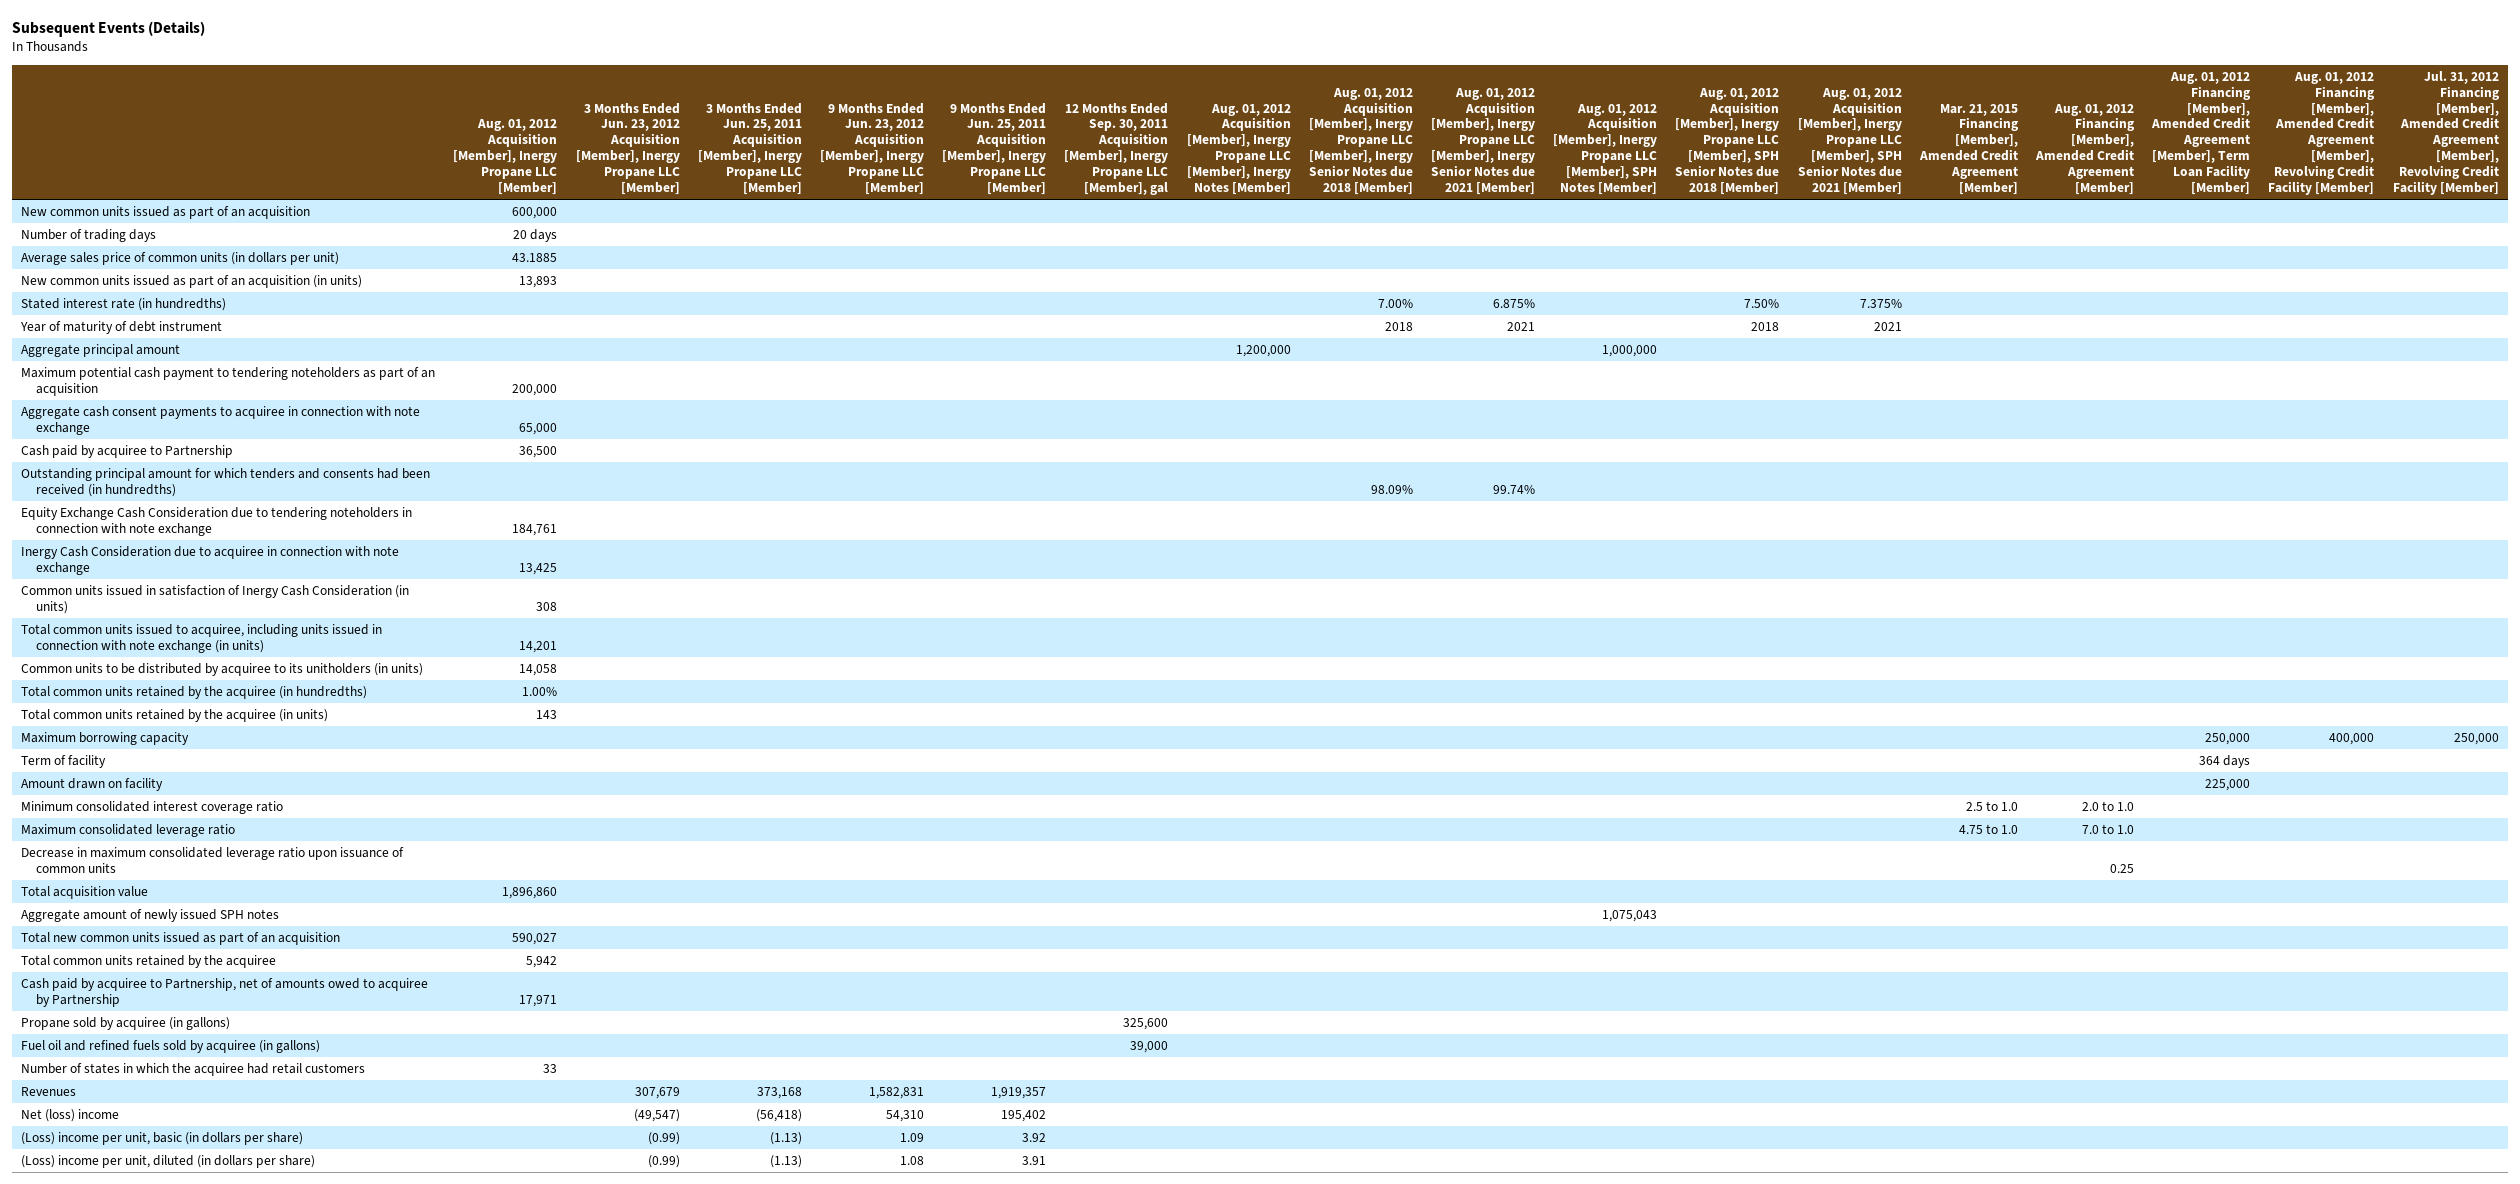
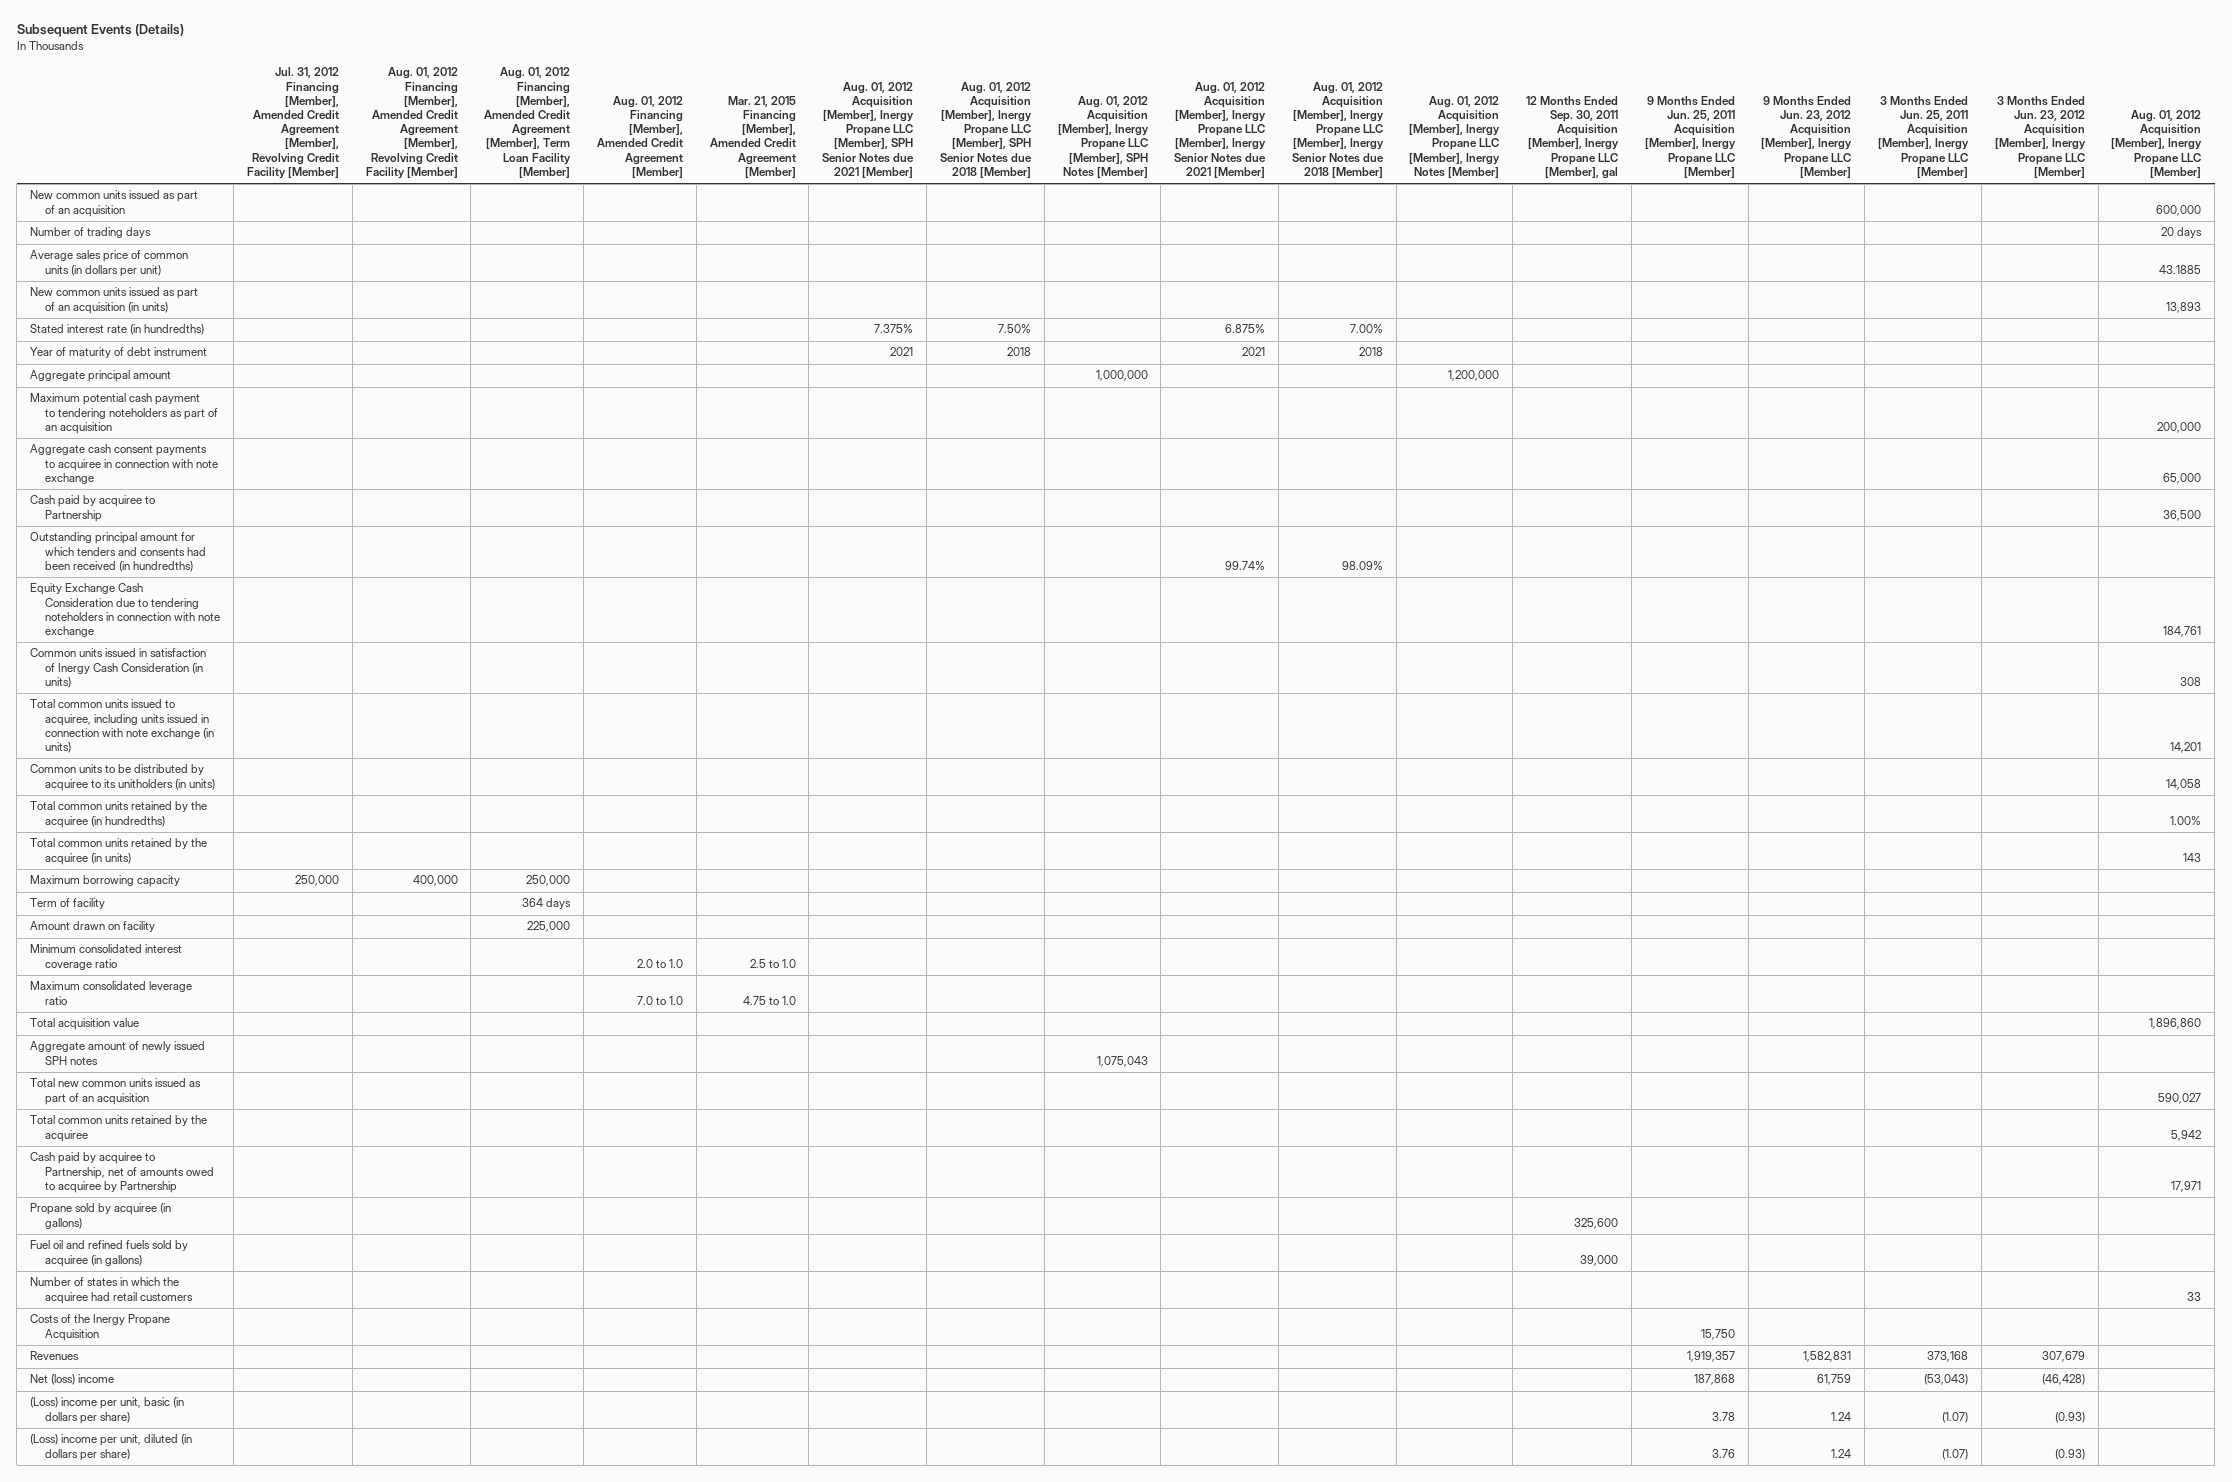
- | Aug. 01, 2012 Acquisition [Member], Inergy Propane LLC [Member] | 3 Months Ended Jun. 23, 2012 Acquisition [Member], Inergy Propane LLC [Member] | 3 Months Ended Jun. 25, 2011 Acquisition [Member], Inergy Propane LLC [Member] | 9 Months Ended Jun. 23, 2012 Acquisition [Member], Inergy Propane LLC [Member] | 9 Months Ended Jun. 25, 2011 Acquisition [Member], Inergy Propane LLC [Member] | 12 Months Ended Sep. 30, 2011 Acquisition [Member], Inergy Propane LLC [Member], gal | Aug. 01, 2012 Acquisition [Member], Inergy Propane LLC [Member], Inergy Notes [Member] | Aug. 01, 2012 Acquisition [Member], Inergy Propane LLC [Member], Inergy Senior Notes due 2018 [Member] | Aug. 01, 2012 Acquisition [Member], Inergy Propane LLC [Member], Inergy Senior Notes due 2021 [Member] | Aug. 01, 2012 Acquisition [Member], Inergy Propane LLC [Member], SPH Notes [Member] | Aug. 01, 2012 Acquisition [Member], Inergy Propane LLC [Member], SPH Senior Notes due 2018 [Member] | Aug. 01, 2012 Acquisition [Member], Inergy Propane LLC [Member], SPH Senior Notes due 2021 [Member] | Mar. 21, 2015 Financing [Member], Amended Credit Agreement [Member] | Aug. 01, 2012 Financing [Member], Amended Credit Agreement [Member] | Aug. 01, 2012 Financing [Member], Amended Credit Agreement [Member], Term Loan Facility [Member] | Aug. 01, 2012 Financing [Member], Amended Credit Agreement [Member], Revolving Credit Facility [Member] | Jul. 31, 2012 Financing [Member], Amended Credit Agreement [Member], Revolving Credit Facility [Member]
+ | Jul. 31, 2012 Financing [Member], Amended Credit Agreement [Member], Revolving Credit Facility [Member] | Aug. 01, 2012 Financing [Member], Amended Credit Agreement [Member], Revolving Credit Facility [Member] | Aug. 01, 2012 Financing [Member], Amended Credit Agreement [Member], Term Loan Facility [Member] | Aug. 01, 2012 Financing [Member], Amended Credit Agreement [Member] | Mar. 21, 2015 Financing [Member], Amended Credit Agreement [Member] | Aug. 01, 2012 Acquisition [Member], Inergy Propane LLC [Member], SPH Senior Notes due 2021 [Member] | Aug. 01, 2012 Acquisition [Member], Inergy Propane LLC [Member], SPH Senior Notes due 2018 [Member] | Aug. 01, 2012 Acquisition [Member], Inergy Propane LLC [Member], SPH Notes [Member] | Aug. 01, 2012 Acquisition [Member], Inergy Propane LLC [Member], Inergy Senior Notes due 2021 [Member] | Aug. 01, 2012 Acquisition [Member], Inergy Propane LLC [Member], Inergy Senior Notes due 2018 [Member] | Aug. 01, 2012 Acquisition [Member], Inergy Propane LLC [Member], Inergy Notes [Member] | 12 Months Ended Sep. 30, 2011 Acquisition [Member], Inergy Propane LLC [Member], gal | 9 Months Ended Jun. 25, 2011 Acquisition [Member], Inergy Propane LLC [Member] | 9 Months Ended Jun. 23, 2012 Acquisition [Member], Inergy Propane LLC [Member] | 3 Months Ended Jun. 25, 2011 Acquisition [Member], Inergy Propane LLC [Member] | 3 Months Ended Jun. 23, 2012 Acquisition [Member], Inergy Propane LLC [Member] | Aug. 01, 2012 Acquisition [Member], Inergy Propane LLC [Member]
- Inergy Cash Consideration due to acquiree in connection with note exchange | 13,425 | | | | | | | | | | | | | | | |
- Decrease in maximum consolidated leverage ratio upon issuance of common units | | | | | | | | | | | | | | 0.25 | | |
+ Costs of the Inergy Propane Acquisition | | | | | | | | | | | | | 15,750 | | | |
- Net (loss) income | | (49,547) | (56,418) | 54,310 | 195,402 | | | | | | | | | | | |
- (Loss) income per unit, basic (in dollars per share) | | (0.99) | (1.13) | 1.09 | 3.92 | | | | | | | | | | | |
- (Loss) income per unit, diluted (in dollars per share) | | (0.99) | (1.13) | 1.08 | 3.91 | | | | | | | | | | | |
+ Net (loss) income | | | | | | | | | | | | | 187,868 | 61,759 | (53,043) | (46,428) |
+ (Loss) income per unit, basic (in dollars per share) | | | | | | | | | | | | | 3.78 | 1.24 | (1.07) | (0.93) |
+ (Loss) income per unit, diluted (in dollars per share) | | | | | | | | | | | | | 3.76 | 1.24 | (1.07) | (0.93) |

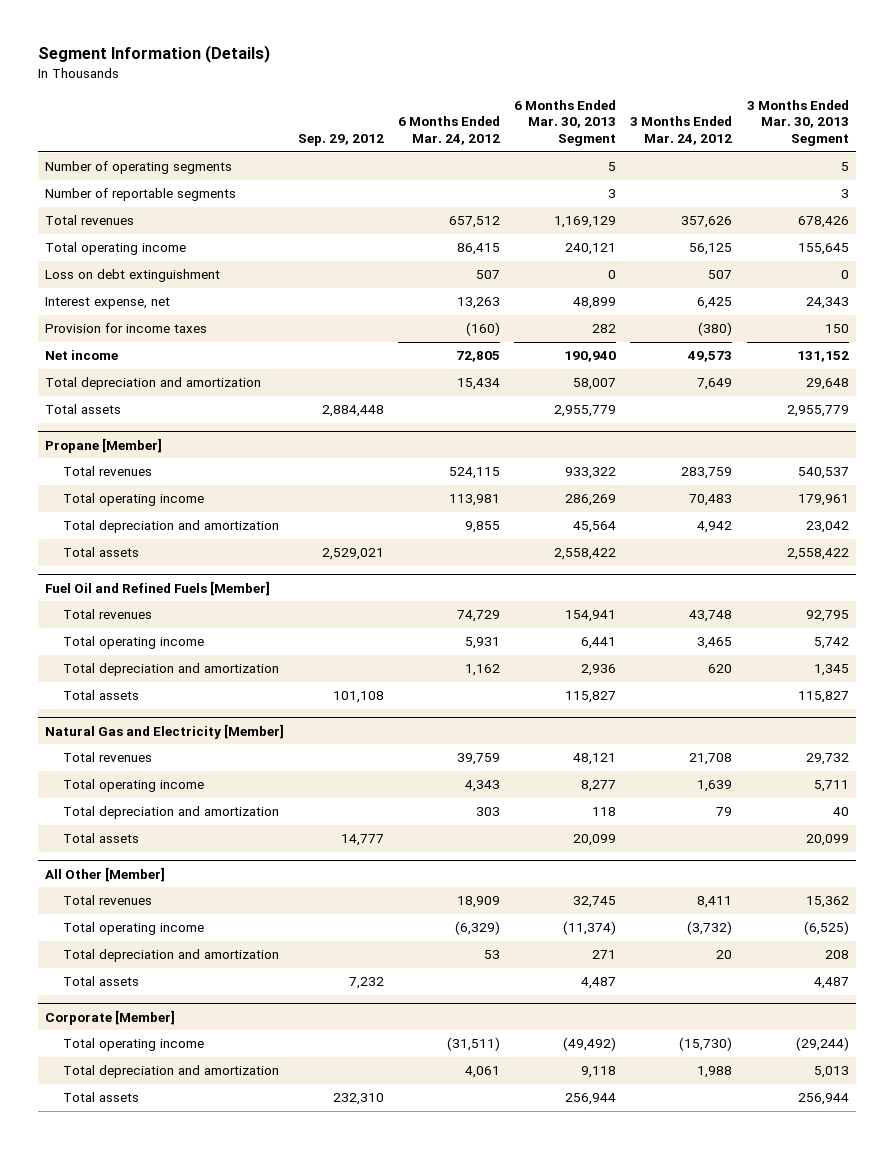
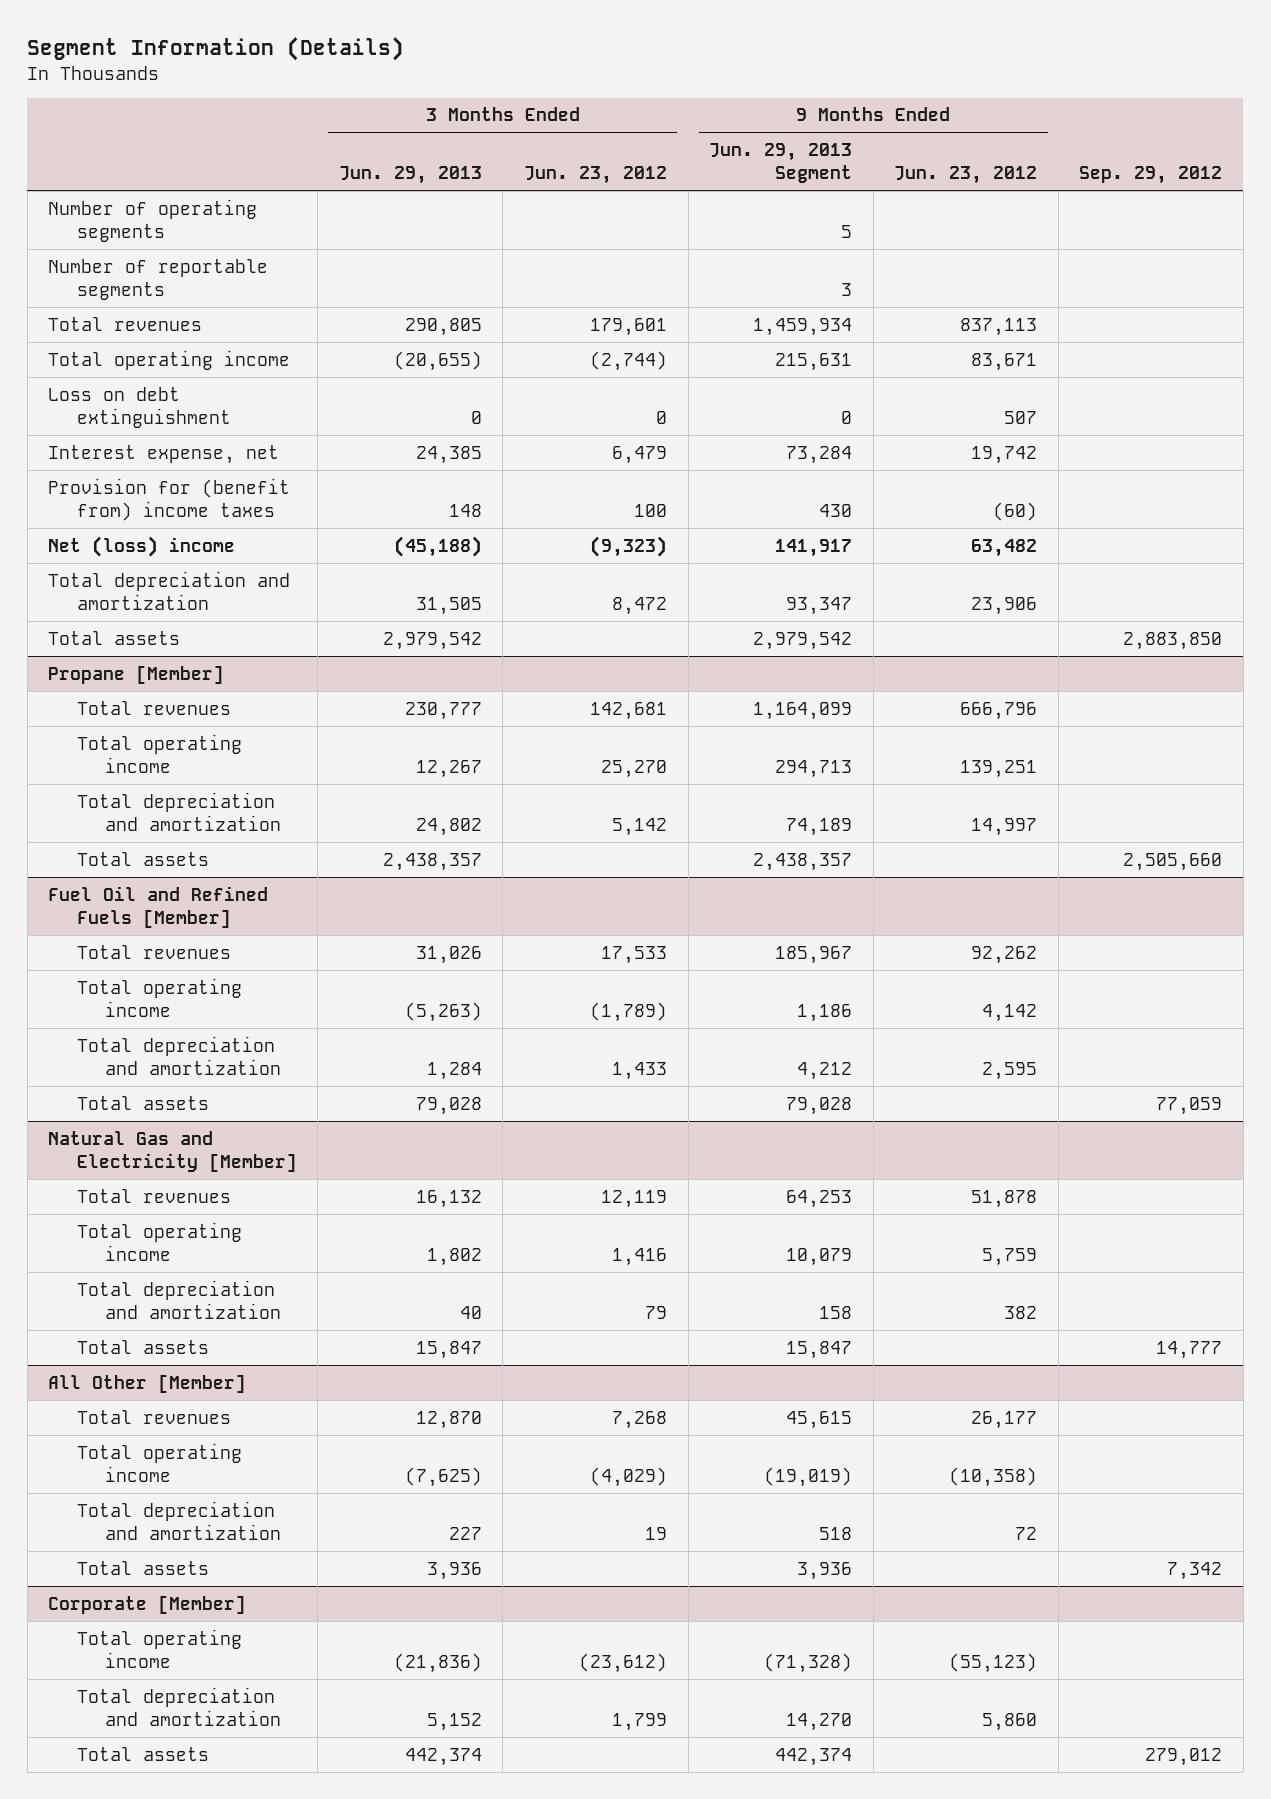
- | Sep. 29, 2012 | 6 Months Ended Mar. 24, 2012 | 6 Months Ended Mar. 30, 2013 Segment | 3 Months Ended Mar. 24, 2012 | 3 Months Ended Mar. 30, 2013 Segment
+ | 3 Months Ended Jun. 29, 2013 | 3 Months Ended Jun. 23, 2012 | 9 Months Ended Jun. 29, 2013 Segment | 9 Months Ended Jun. 23, 2012 | Sep. 29, 2012
- Provision for income taxes | | (160) | 282 | (380) | 150
- Net income | | 72,805 | 190,940 | 49,573 | 131,152
+ Provision for (benefit from) income taxes | 148 | 100 | 430 | (60) |
+ Net (loss) income | (45,188) | (9,323) | 141,917 | 63,482 |
- Total assets | 2,884,448 | | 2,955,779 | | 2,955,779
+ Total assets | 2,979,542 | | 2,979,542 | | 2,883,850
@ Propane [Member]
- Total assets | 2,529,021 | | 2,558,422 | | 2,558,422
+ Total assets | 2,438,357 | | 2,438,357 | | 2,505,660
@ Fuel Oil and Refined Fuels [Member]
- Total assets | 101,108 | | 115,827 | | 115,827
+ Total assets | 79,028 | | 79,028 | | 77,059
@ All Other [Member]
- Total assets | 7,232 | | 4,487 | | 4,487
+ Total assets | 3,936 | | 3,936 | | 7,342
@ Corporate [Member]
- Total assets | 232,310 | | 256,944 | | 256,944
+ Total assets | 442,374 | | 442,374 | | 279,012

